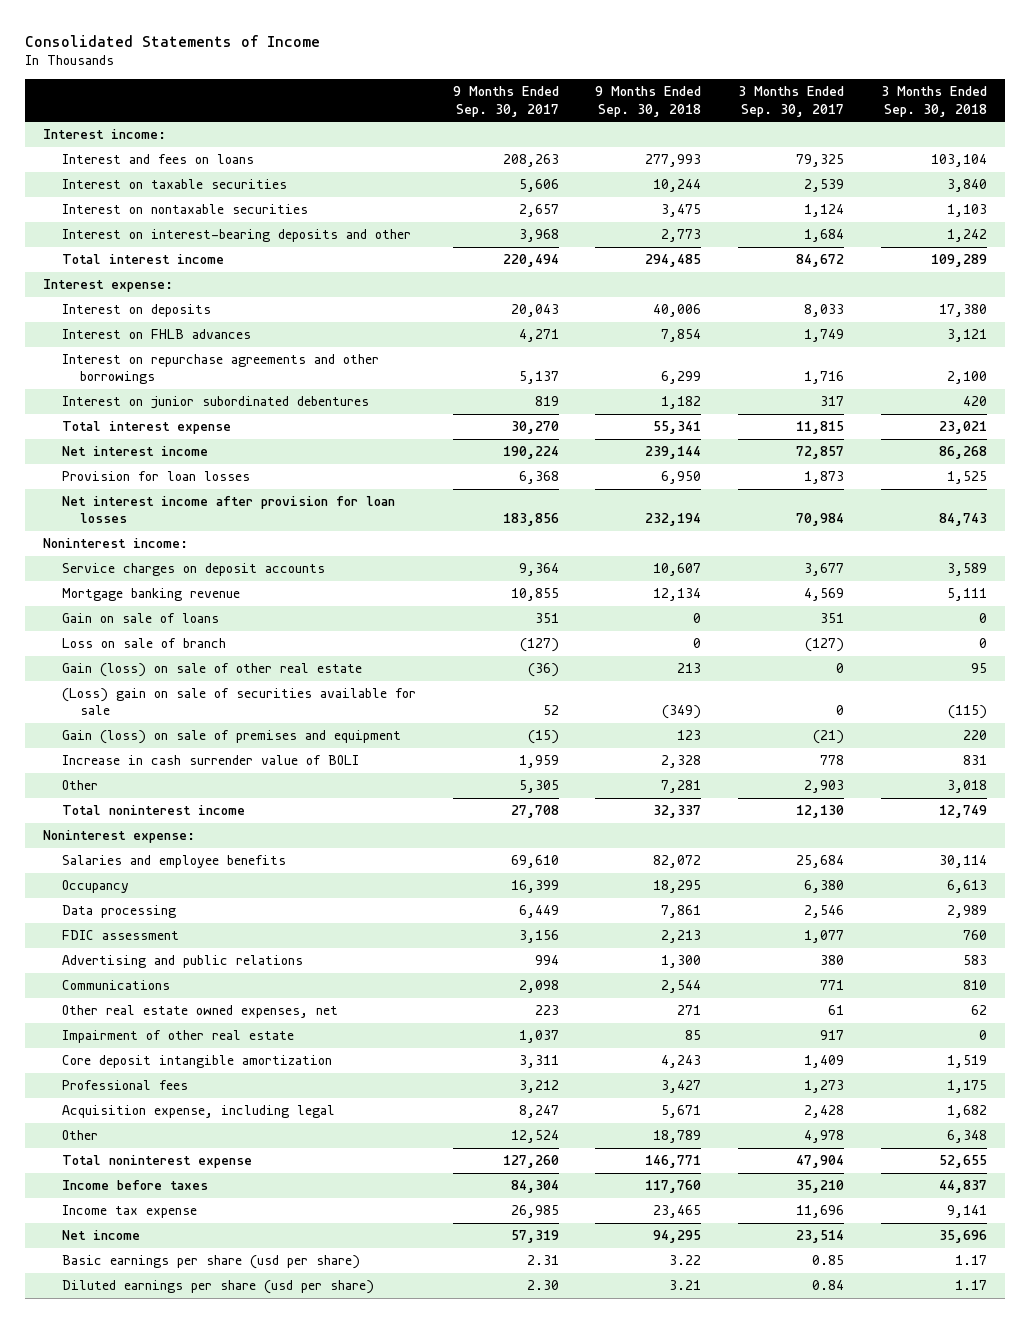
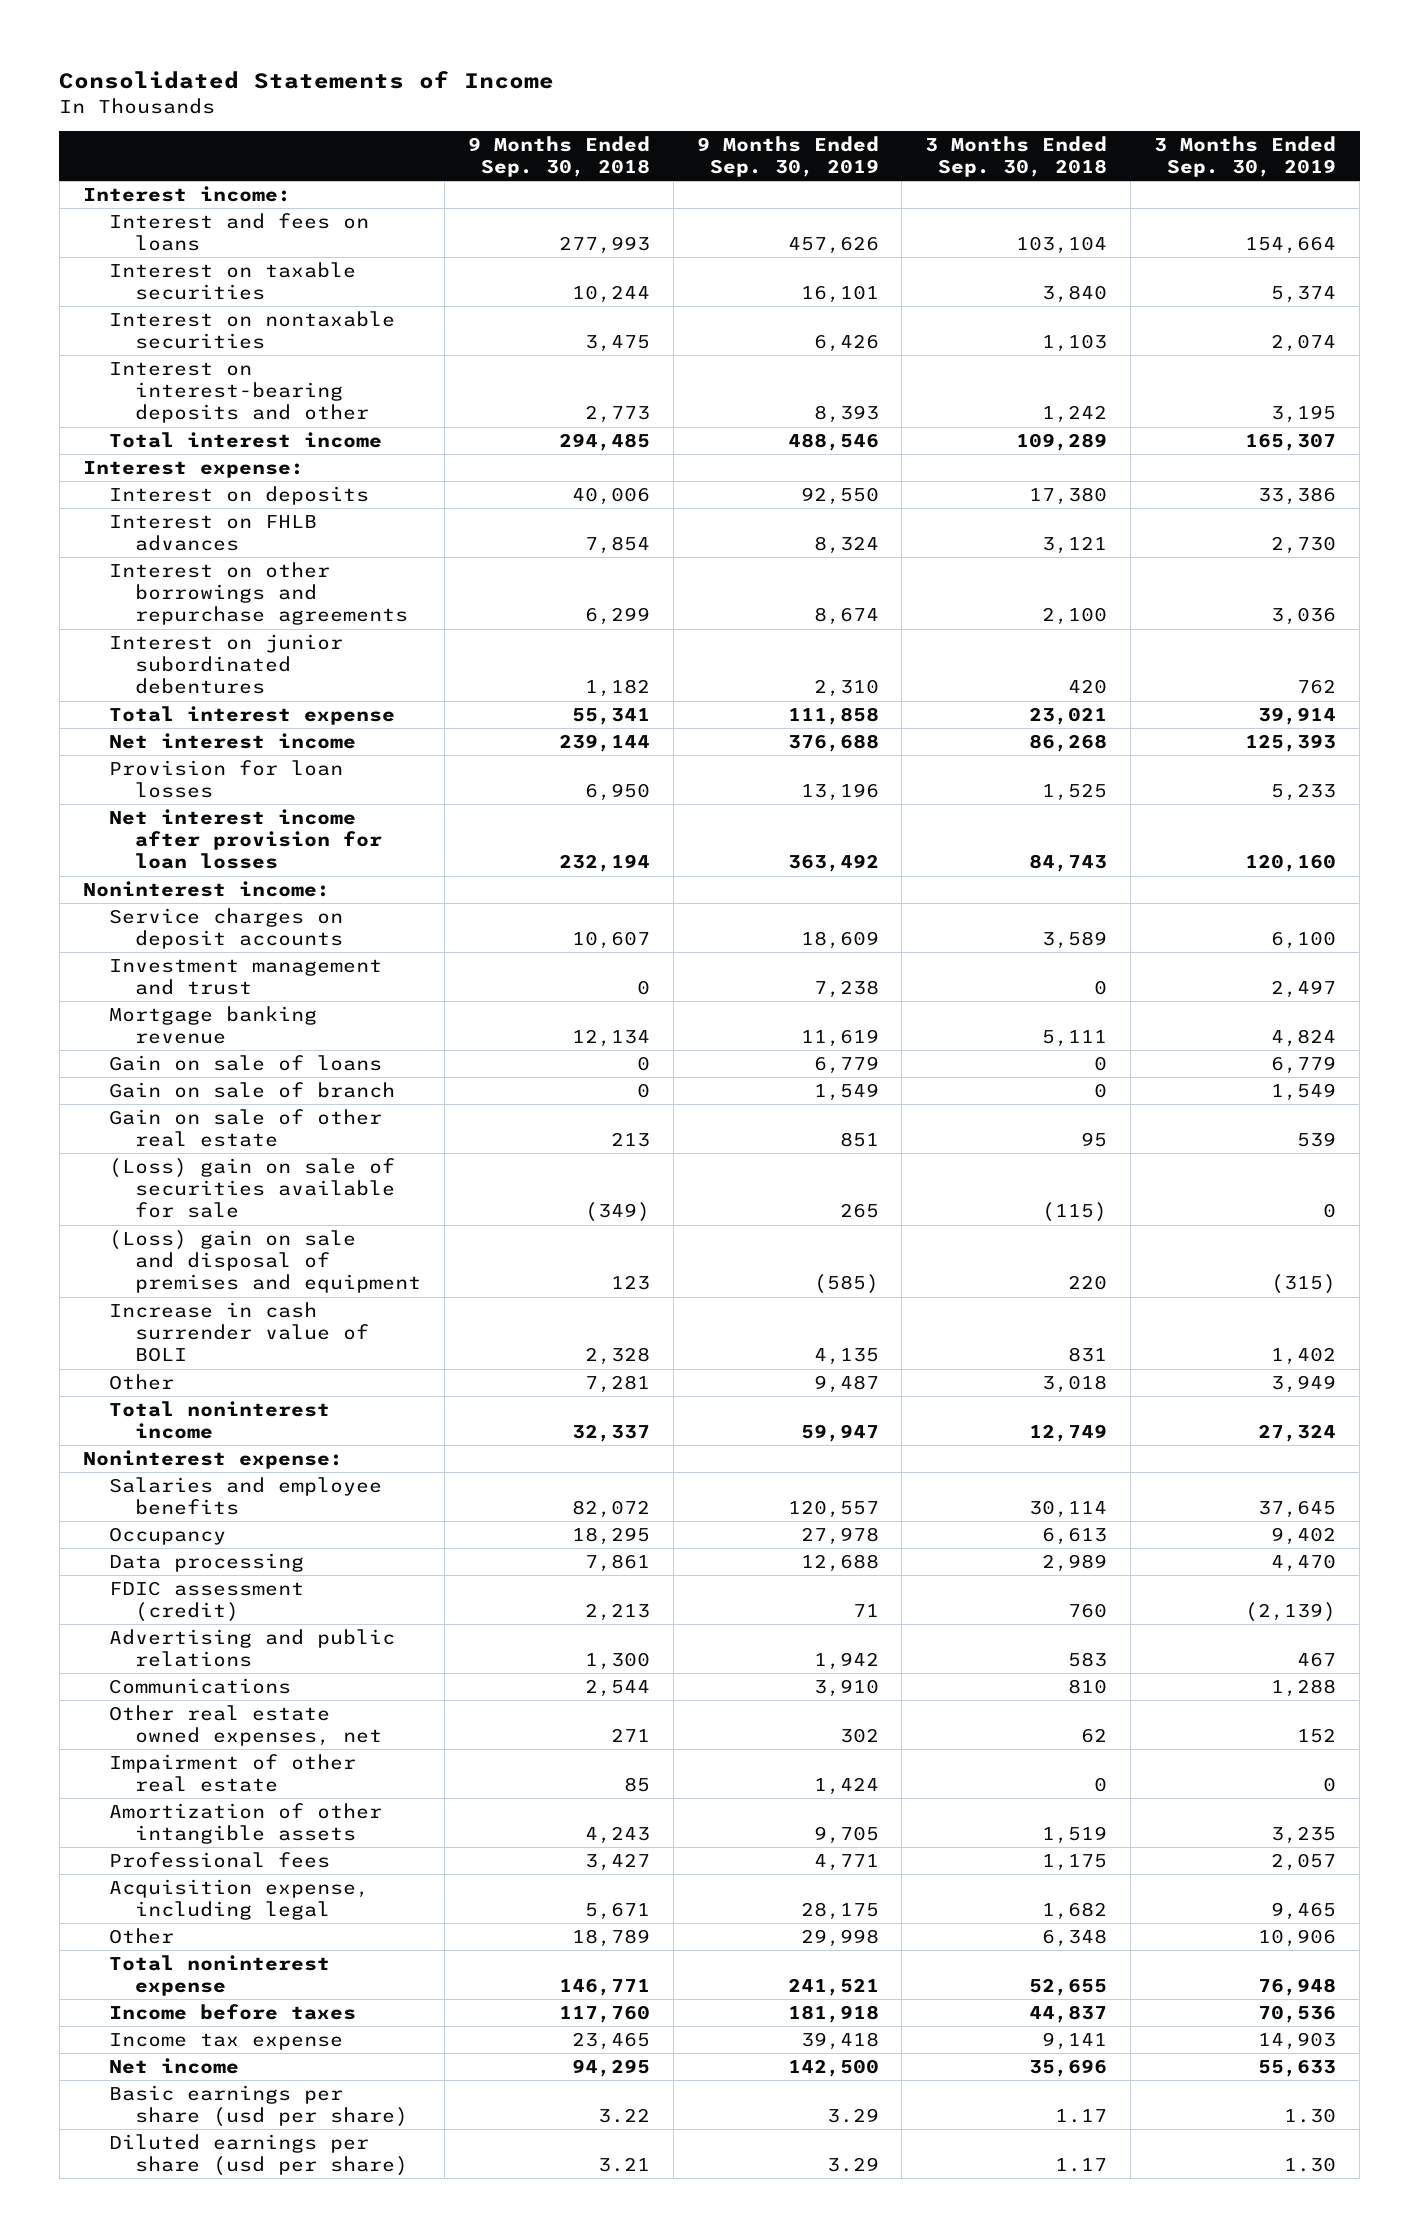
- | 9 Months Ended Sep. 30, 2017 | 9 Months Ended Sep. 30, 2018 | 3 Months Ended Sep. 30, 2017 | 3 Months Ended Sep. 30, 2018
+ | 9 Months Ended Sep. 30, 2018 | 9 Months Ended Sep. 30, 2019 | 3 Months Ended Sep. 30, 2018 | 3 Months Ended Sep. 30, 2019
- Interest on repurchase agreements and other borrowings | 5,137 | 6,299 | 1,716 | 2,100
+ Interest on other borrowings and repurchase agreements | 6,299 | 8,674 | 2,100 | 3,036
+ Investment management and trust | 0 | 7,238 | 0 | 2,497
- Loss on sale of branch | (127) | 0 | (127) | 0
- Gain (loss) on sale of other real estate | (36) | 213 | 0 | 95
+ Gain on sale of branch | 0 | 1,549 | 0 | 1,549
+ Gain on sale of other real estate | 213 | 851 | 95 | 539
- Gain (loss) on sale of premises and equipment | (15) | 123 | (21) | 220
+ (Loss) gain on sale and disposal of premises and equipment | 123 | (585) | 220 | (315)
- FDIC assessment | 3,156 | 2,213 | 1,077 | 760
+ FDIC assessment (credit) | 2,213 | 71 | 760 | (2,139)
- Core deposit intangible amortization | 3,311 | 4,243 | 1,409 | 1,519
+ Amortization of other intangible assets | 4,243 | 9,705 | 1,519 | 3,235

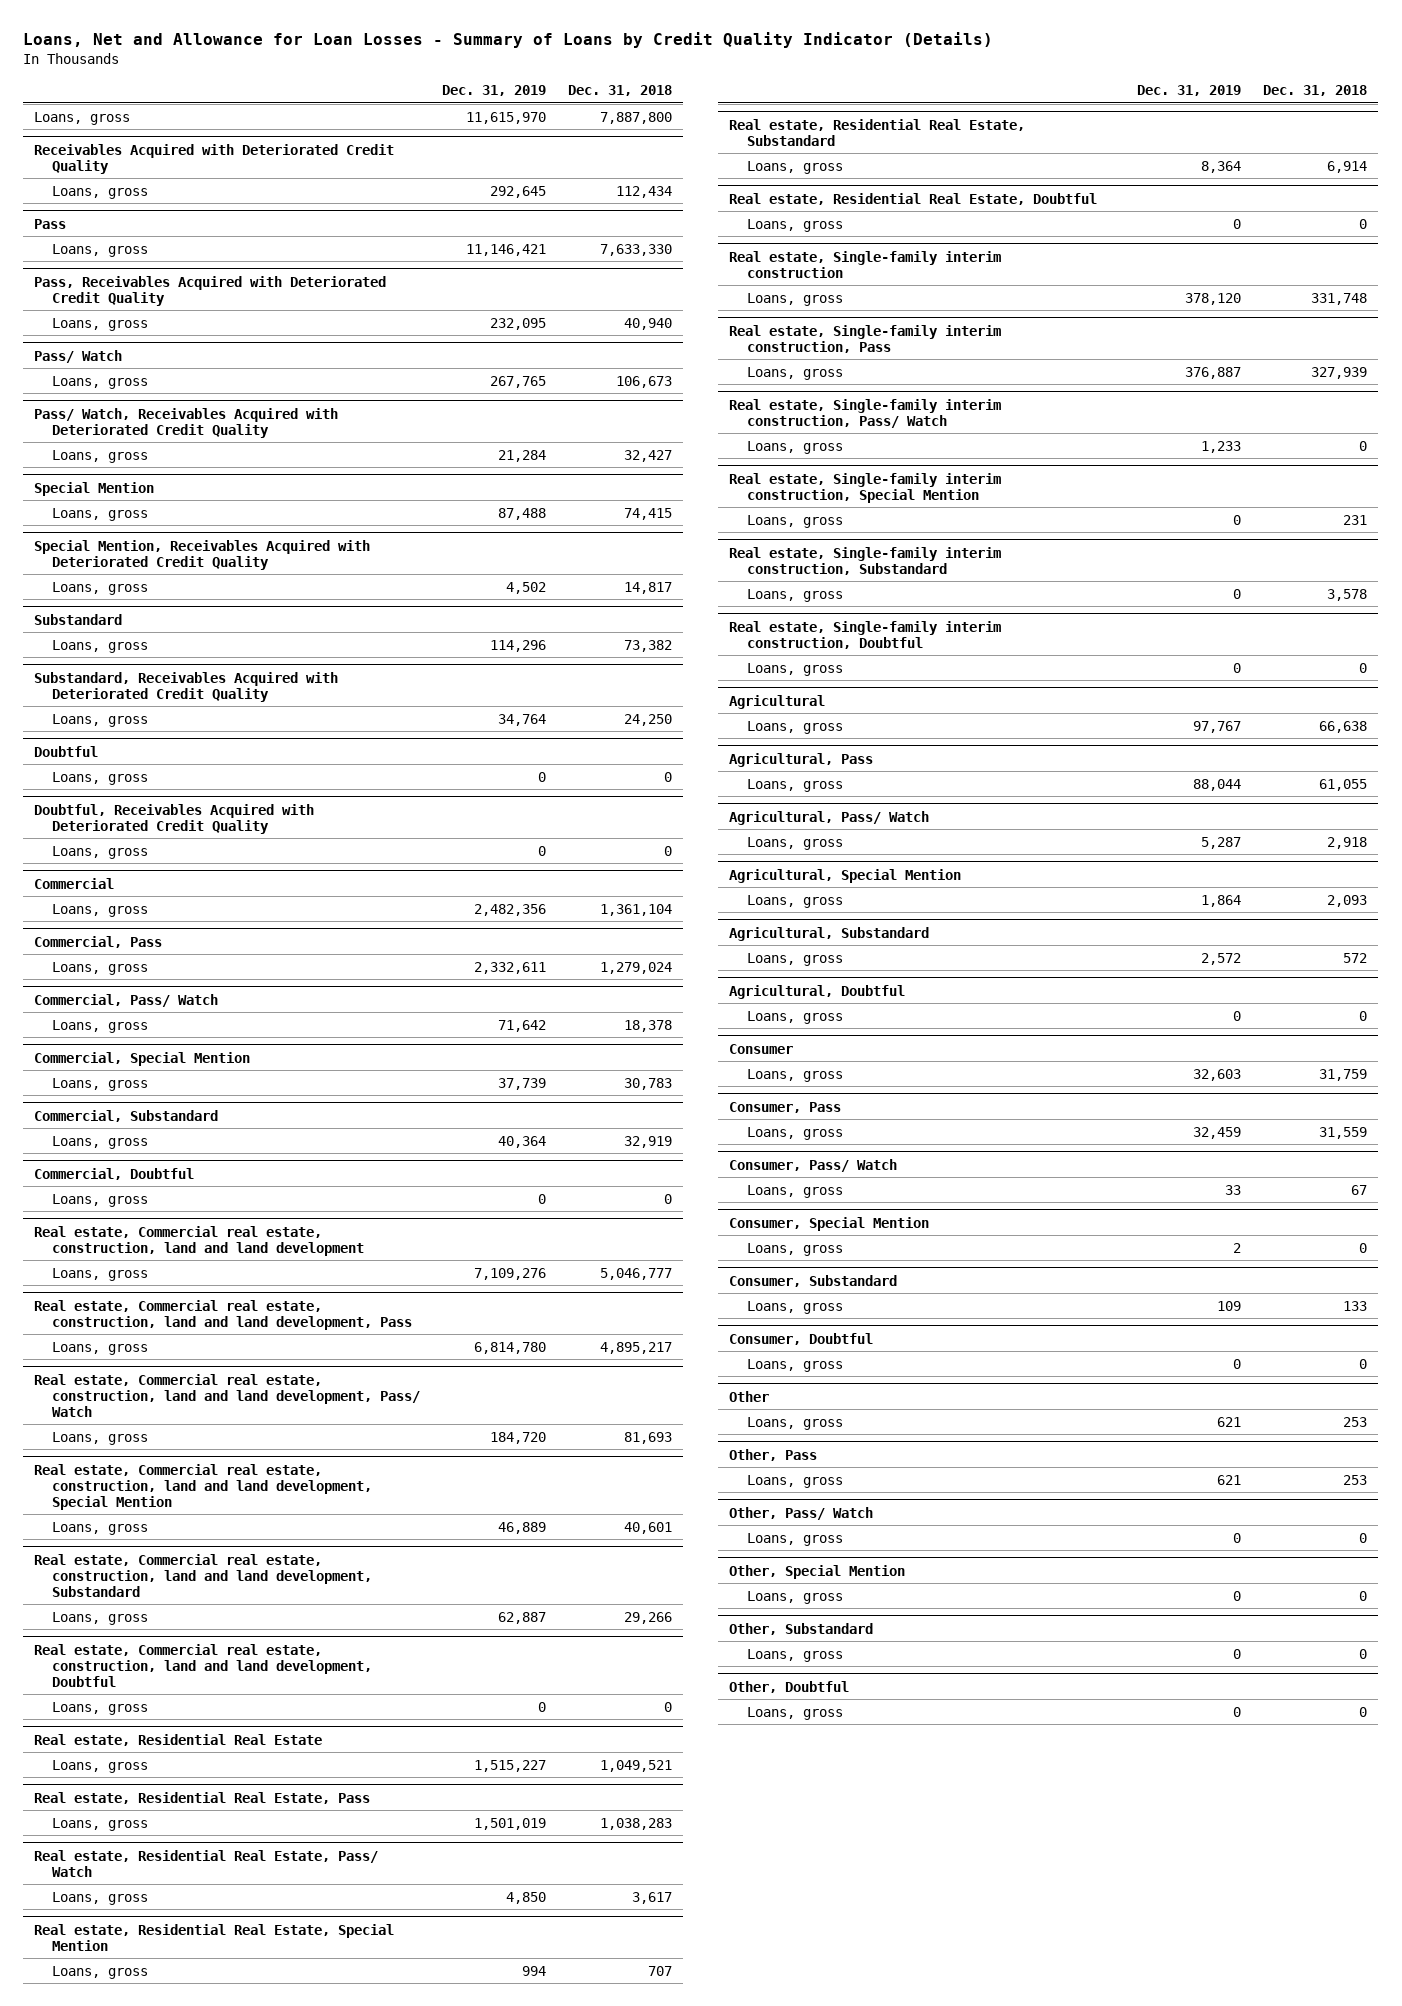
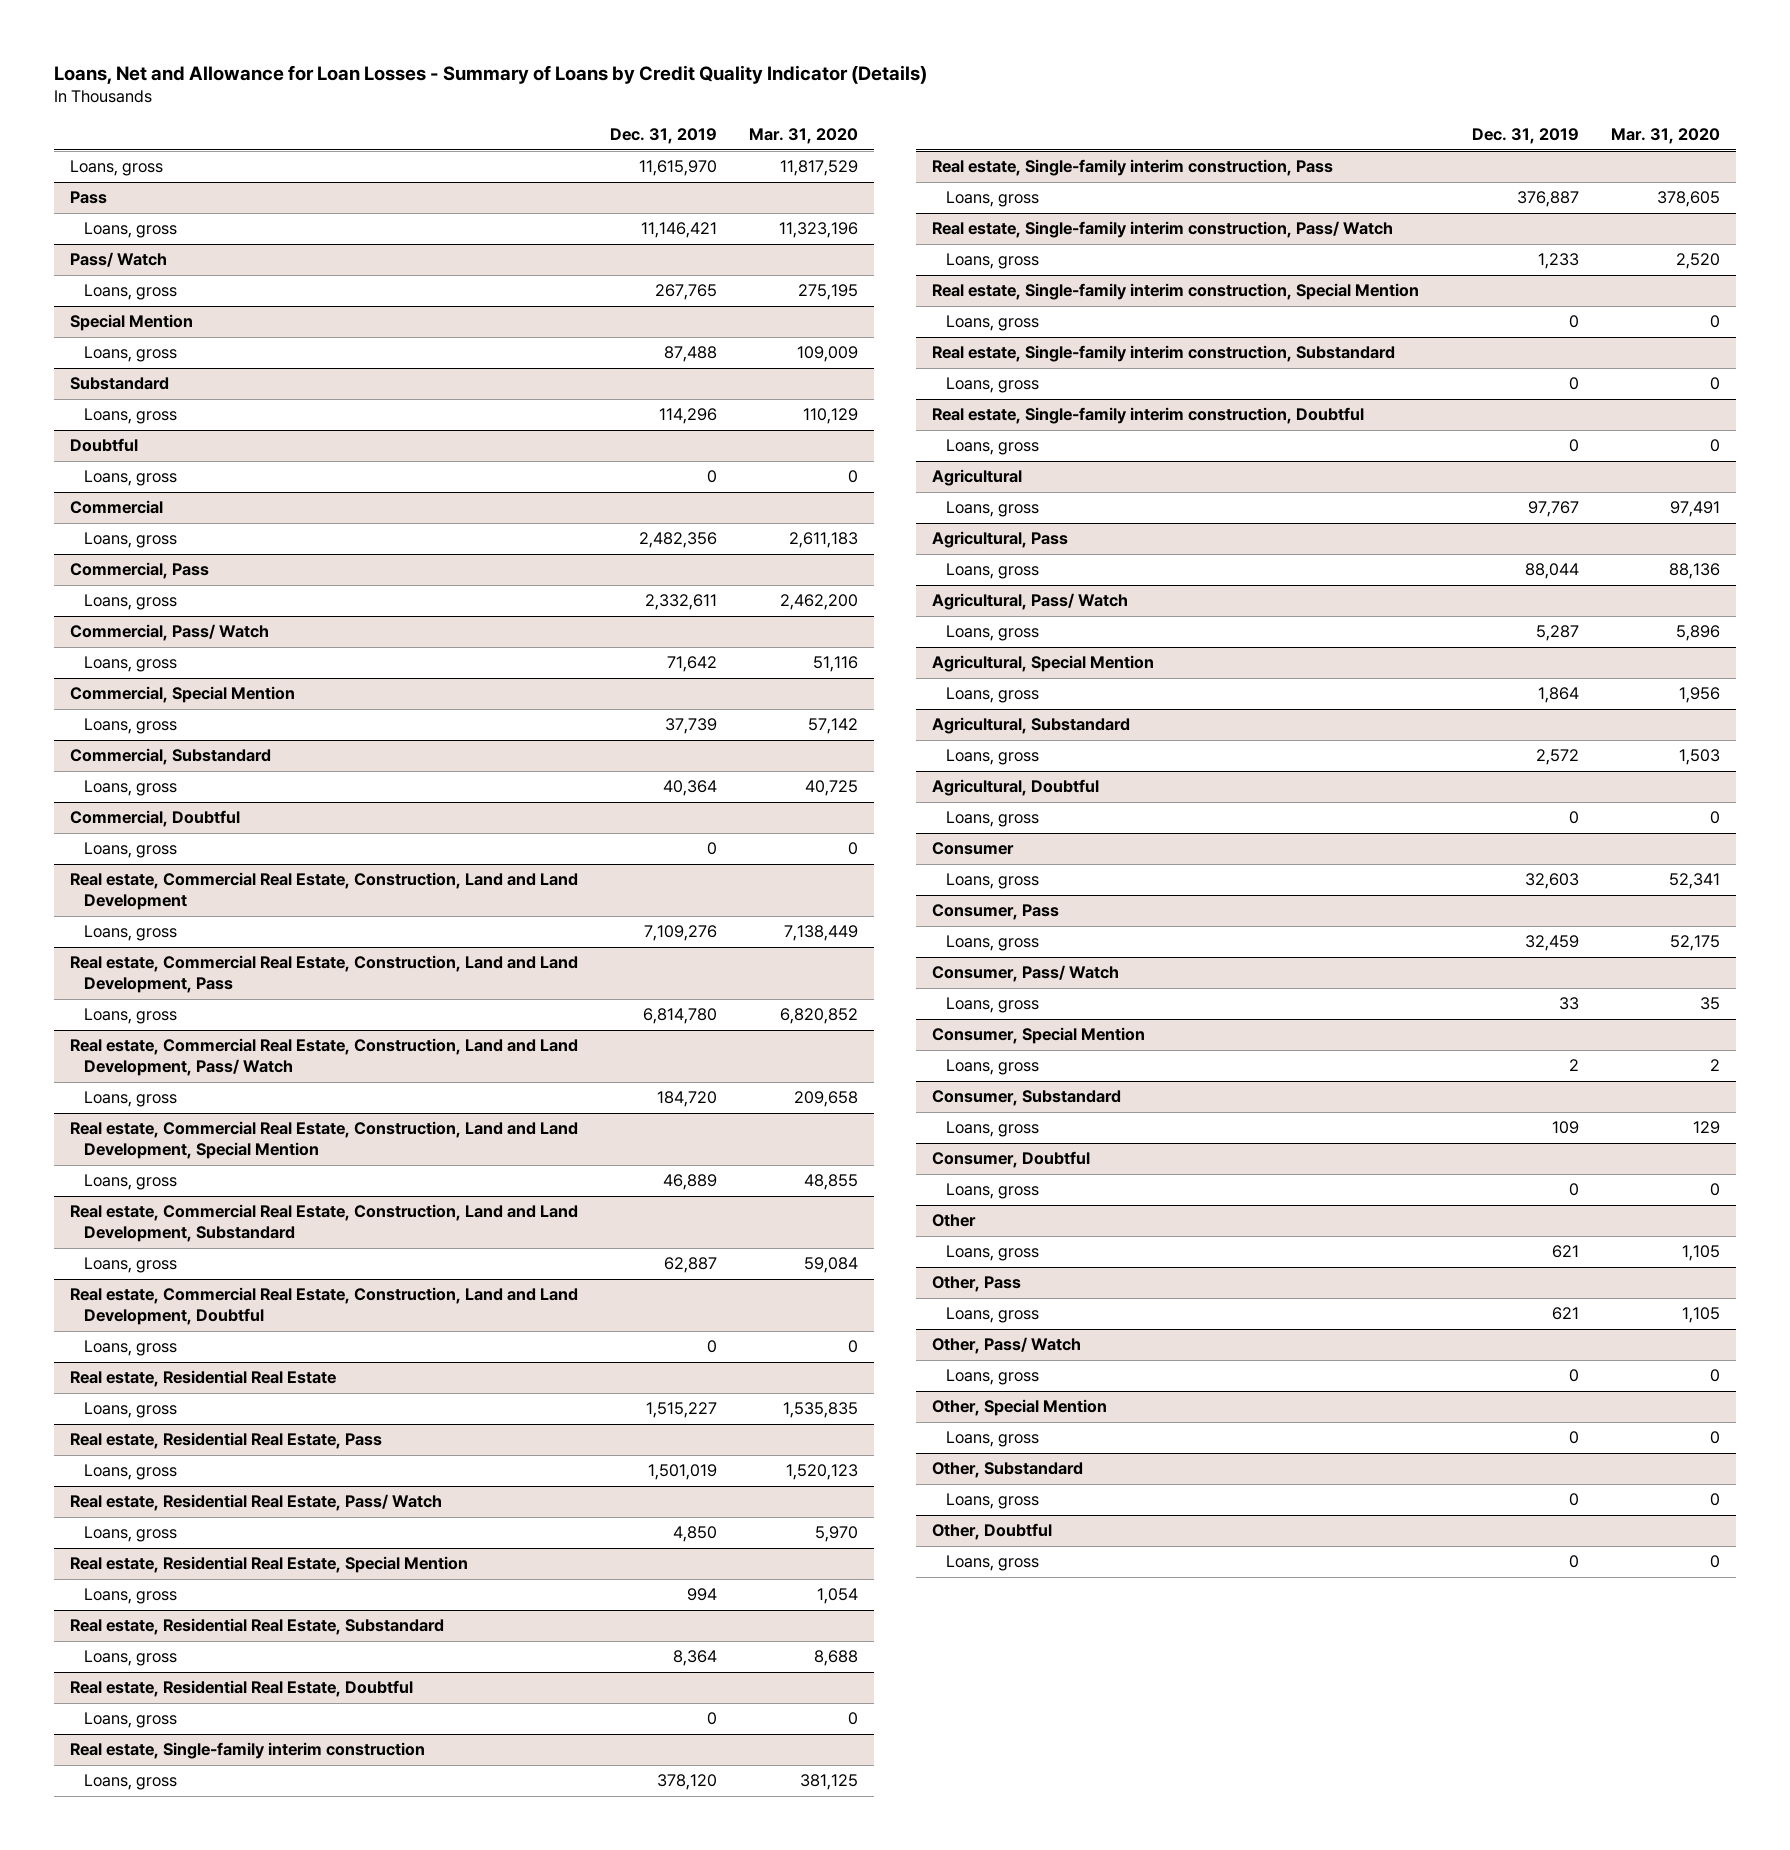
- | Dec. 31, 2019 | Dec. 31, 2018
+ | Dec. 31, 2019 | Mar. 31, 2020
- Receivables Acquired with Deteriorated Credit Quality
- Loans, gross | 292,645 | 112,434
- Pass, Receivables Acquired with Deteriorated Credit Quality
- Loans, gross | 232,095 | 40,940
- Pass/ Watch, Receivables Acquired with Deteriorated Credit Quality
- Loans, gross | 21,284 | 32,427
- Special Mention, Receivables Acquired with Deteriorated Credit Quality
- Loans, gross | 4,502 | 14,817
- Substandard, Receivables Acquired with Deteriorated Credit Quality
- Loans, gross | 34,764 | 24,250
- Doubtful, Receivables Acquired with Deteriorated Credit Quality
- Loans, gross | 0 | 0
- Real estate, Commercial real estate, construction, land and land development
+ Real estate, Commercial Real Estate, Construction, Land and Land Development
- Real estate, Commercial real estate, construction, land and land development, Pass
+ Real estate, Commercial Real Estate, Construction, Land and Land Development, Pass
- Real estate, Commercial real estate, construction, land and land development, Pass/ Watch
+ Real estate, Commercial Real Estate, Construction, Land and Land Development, Pass/ Watch
- Real estate, Commercial real estate, construction, land and land development, Special Mention
+ Real estate, Commercial Real Estate, Construction, Land and Land Development, Special Mention
- Real estate, Commercial real estate, construction, land and land development, Substandard
+ Real estate, Commercial Real Estate, Construction, Land and Land Development, Substandard
- Real estate, Commercial real estate, construction, land and land development, Doubtful
+ Real estate, Commercial Real Estate, Construction, Land and Land Development, Doubtful

